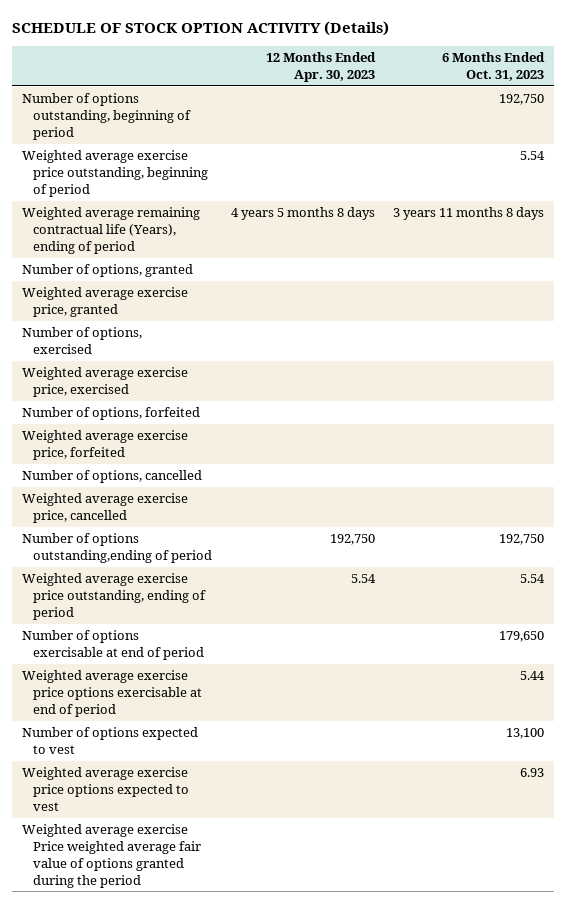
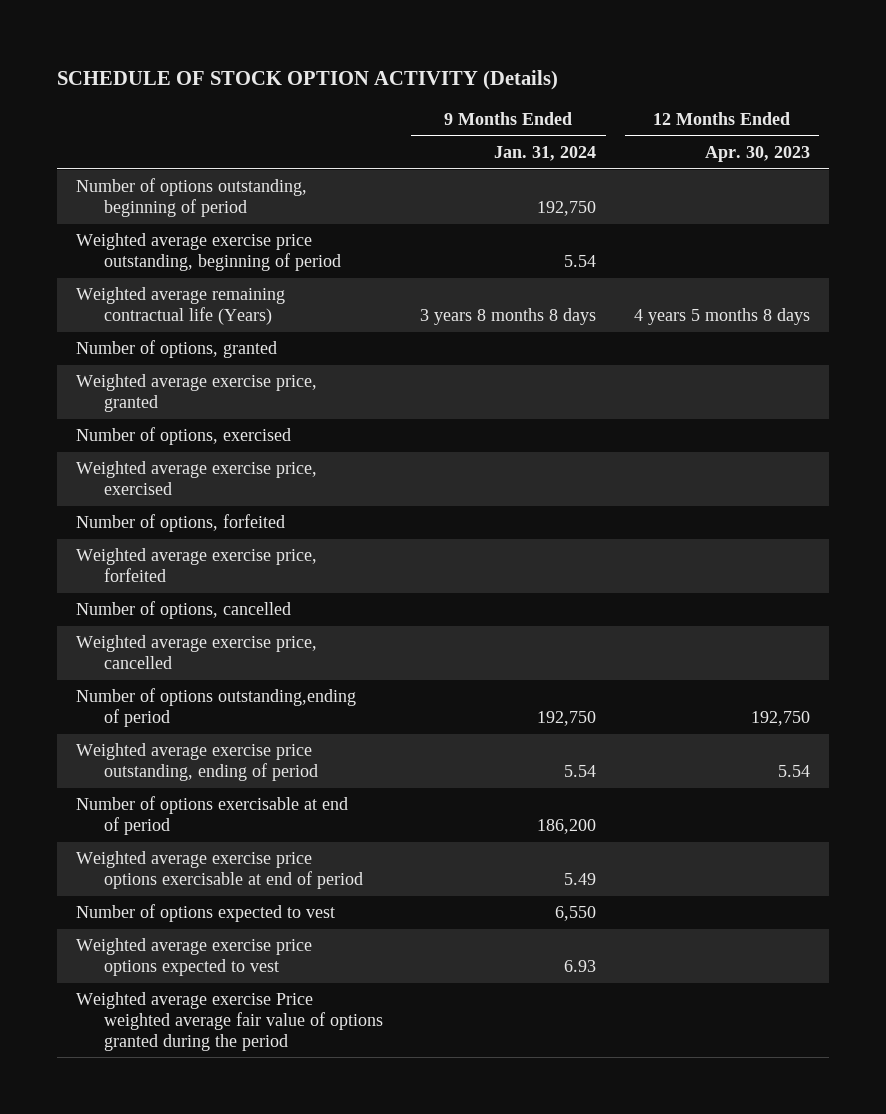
- | 12 Months Ended Apr. 30, 2023 | 6 Months Ended Oct. 31, 2023
+ | 9 Months Ended Jan. 31, 2024 | 12 Months Ended Apr. 30, 2023
- Weighted average remaining contractual life (Years), ending of period | 4 years 5 months 8 days | 3 years 11 months 8 days
+ Weighted average remaining contractual life (Years) | 3 years 8 months 8 days | 4 years 5 months 8 days

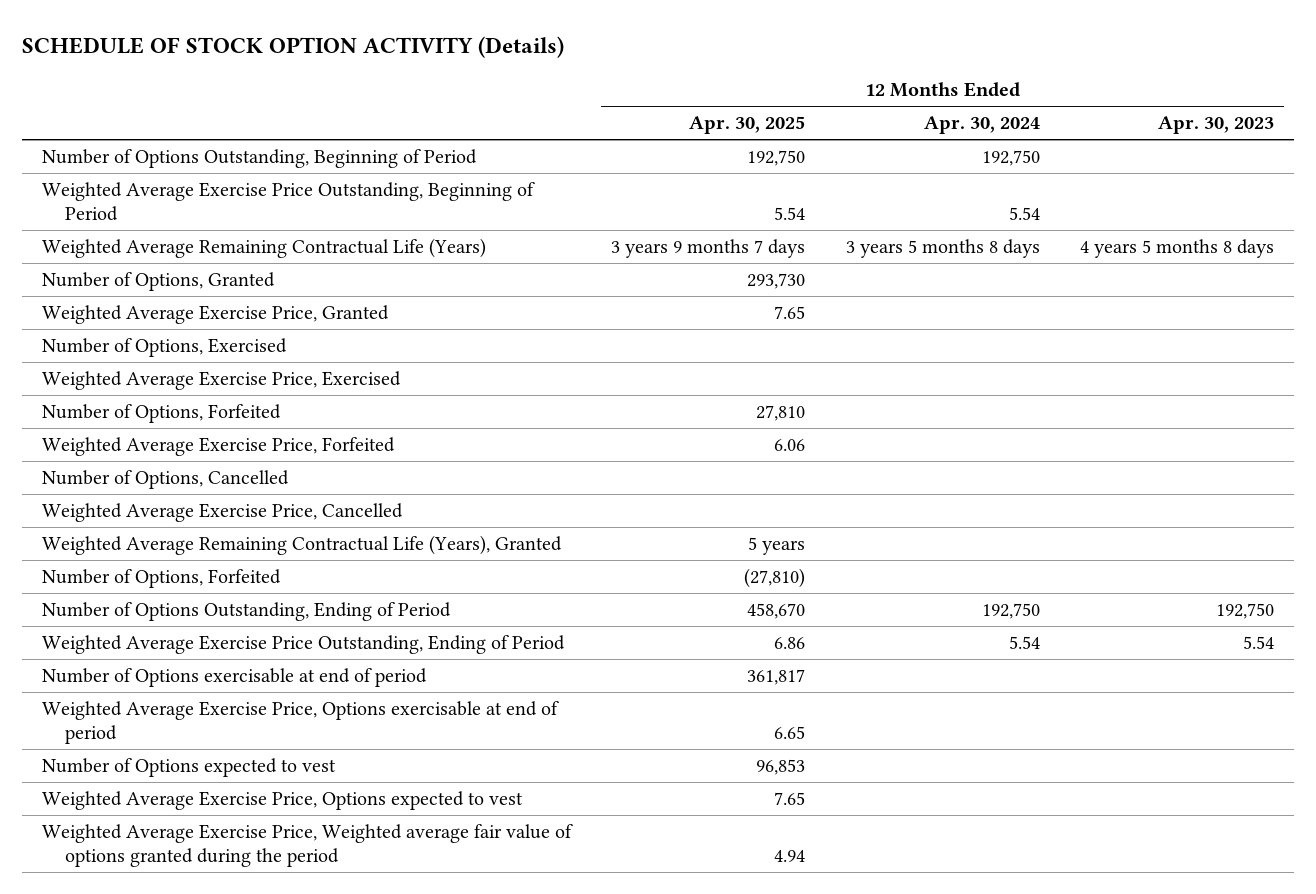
- | 9 Months Ended Jan. 31, 2024 | 12 Months Ended Apr. 30, 2023
+ | 12 Months Ended Apr. 30, 2025 | 12 Months Ended Apr. 30, 2024 | 12 Months Ended Apr. 30, 2023
- Number of options outstanding, beginning of period | 192,750 |
- Weighted average exercise price outstanding, beginning of period | 5.54 |
- Weighted average remaining contractual life (Years) | 3 years 8 months 8 days | 4 years 5 months 8 days
- Number of options, granted
- Weighted average exercise price, granted
- Number of options, exercised
- Weighted average exercise price, exercised
- Number of options, forfeited
- Weighted average exercise price, forfeited
- Number of options, cancelled
- Weighted average exercise price, cancelled
- Number of options outstanding,ending of period | 192,750 | 192,750
- Weighted average exercise price outstanding, ending of period | 5.54 | 5.54
- Number of options exercisable at end of period | 186,200 |
- Weighted average exercise price options exercisable at end of period | 5.49 |
- Number of options expected to vest | 6,550 |
- Weighted average exercise price options expected to vest | 6.93 |
- Weighted average exercise Price weighted average fair value of options granted during the period
+ Number of Options Outstanding, Beginning of Period | 192,750 | 192,750 |
+ Weighted Average Exercise Price Outstanding, Beginning of Period | 5.54 | 5.54 |
+ Weighted Average Remaining Contractual Life (Years) | 3 years 9 months 7 days | 3 years 5 months 8 days | 4 years 5 months 8 days
+ Number of Options, Granted | 293,730 | |
+ Weighted Average Exercise Price, Granted | 7.65 | |
+ Number of Options, Exercised
+ Weighted Average Exercise Price, Exercised
+ Number of Options, Forfeited | 27,810 | |
+ Weighted Average Exercise Price, Forfeited | 6.06 | |
+ Number of Options, Cancelled
+ Weighted Average Exercise Price, Cancelled
+ Weighted Average Remaining Contractual Life (Years), Granted | 5 years | |
+ Number of Options, Forfeited | (27,810) | |
+ Number of Options Outstanding, Ending of Period | 458,670 | 192,750 | 192,750
+ Weighted Average Exercise Price Outstanding, Ending of Period | 6.86 | 5.54 | 5.54
+ Number of Options exercisable at end of period | 361,817 | |
+ Weighted Average Exercise Price, Options exercisable at end of period | 6.65 | |
+ Number of Options expected to vest | 96,853 | |
+ Weighted Average Exercise Price, Options expected to vest | 7.65 | |
+ Weighted Average Exercise Price, Weighted average fair value of options granted during the period | 4.94 | |

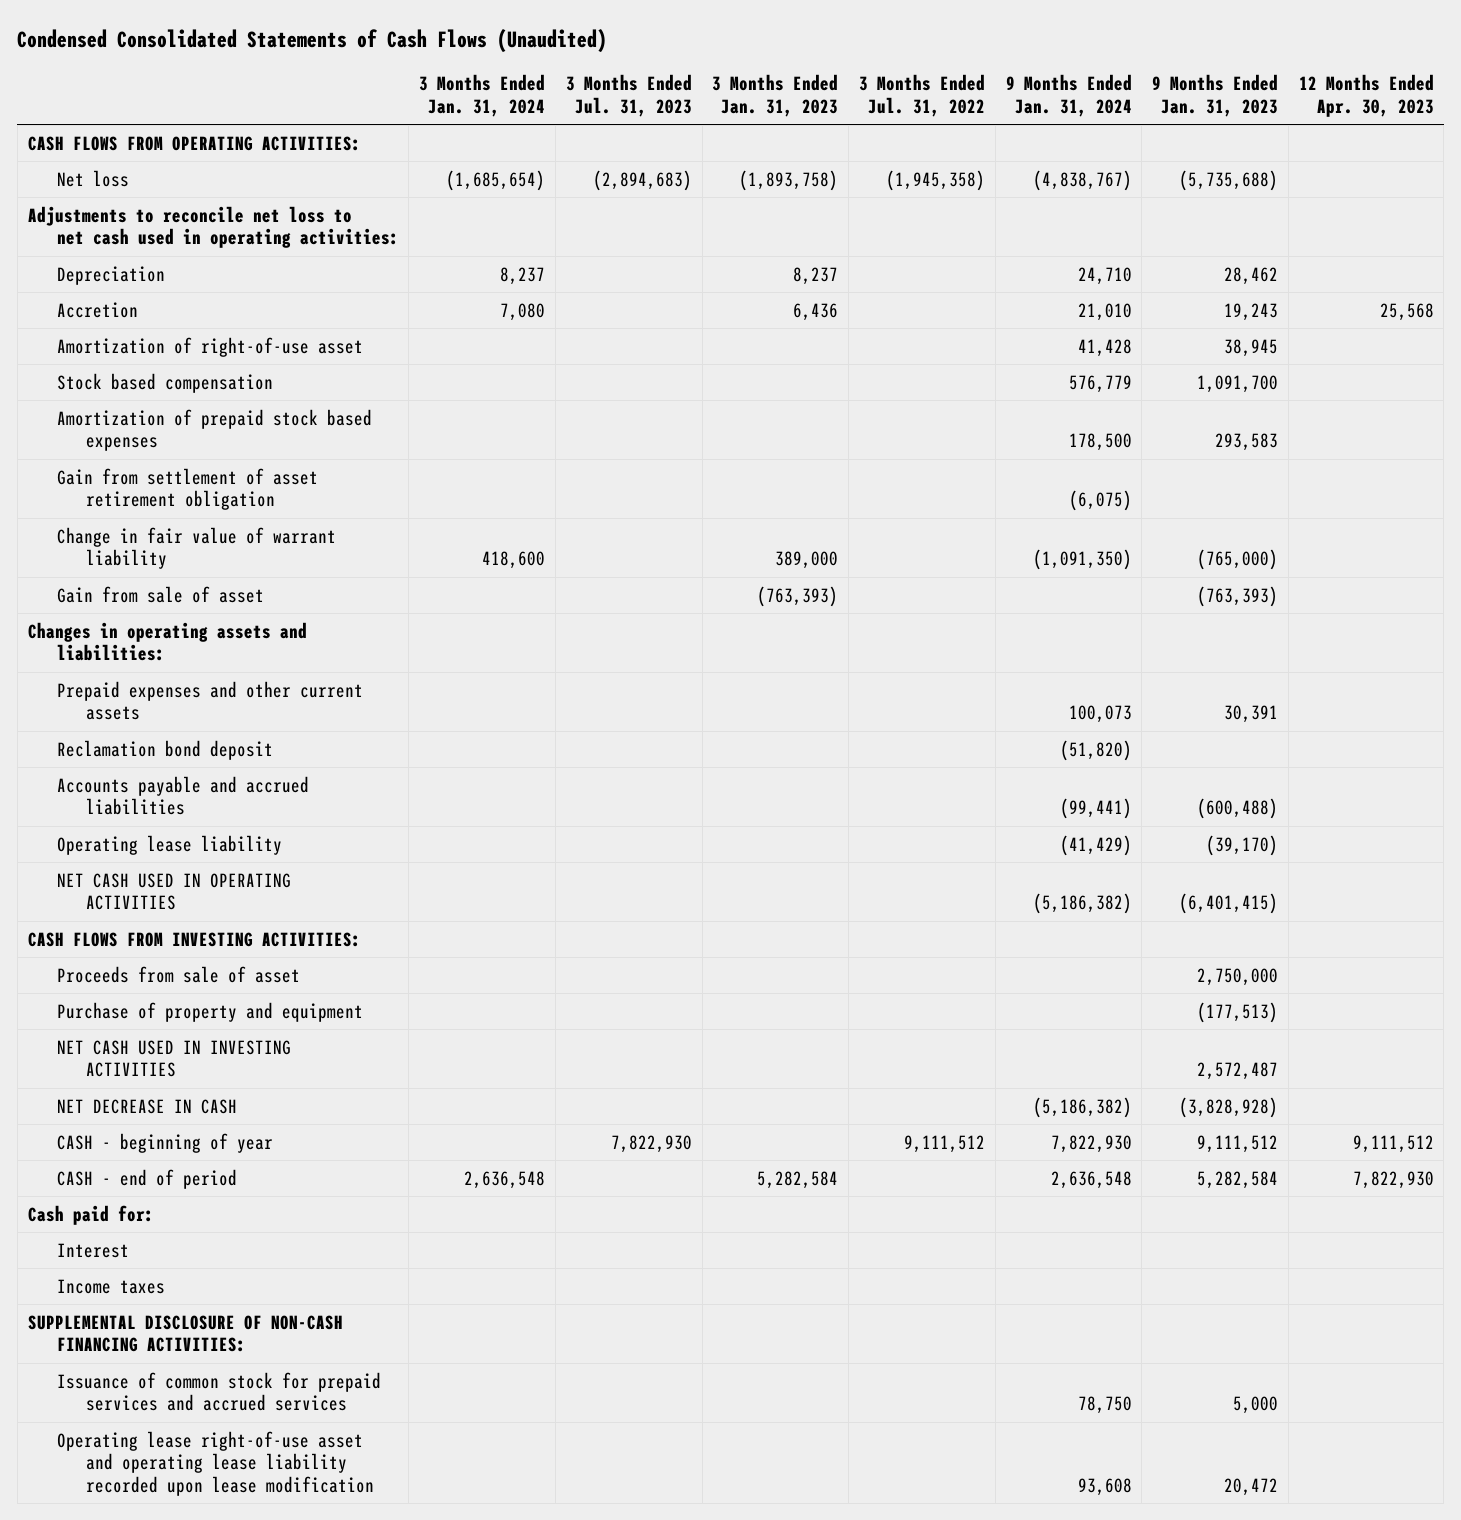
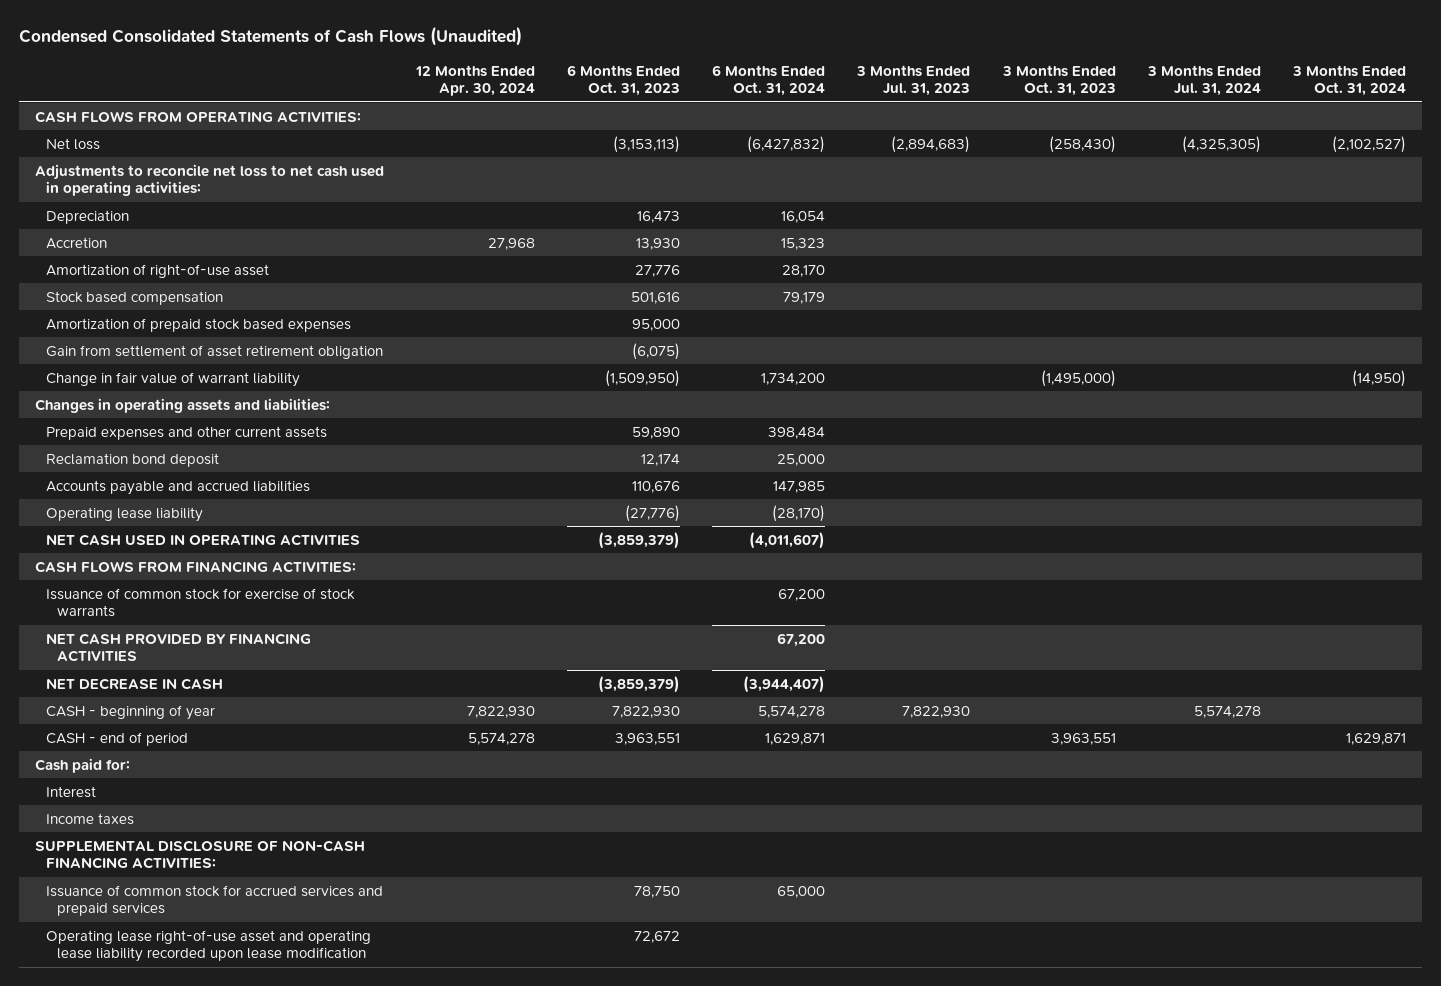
- | 3 Months Ended Jan. 31, 2024 | 3 Months Ended Jul. 31, 2023 | 3 Months Ended Jan. 31, 2023 | 3 Months Ended Jul. 31, 2022 | 9 Months Ended Jan. 31, 2024 | 9 Months Ended Jan. 31, 2023 | 12 Months Ended Apr. 30, 2023
+ | 12 Months Ended Apr. 30, 2024 | 6 Months Ended Oct. 31, 2023 | 6 Months Ended Oct. 31, 2024 | 3 Months Ended Jul. 31, 2023 | 3 Months Ended Oct. 31, 2023 | 3 Months Ended Jul. 31, 2024 | 3 Months Ended Oct. 31, 2024
- Gain from sale of asset | | | (763,393) | | | (763,393) |
- CASH FLOWS FROM INVESTING ACTIVITIES:
- Proceeds from sale of asset | | | | | | 2,750,000 |
- Purchase of property and equipment | | | | | | (177,513) |
- NET CASH USED IN INVESTING ACTIVITIES | | | | | | 2,572,487 |
+ CASH FLOWS FROM FINANCING ACTIVITIES:
+ Issuance of common stock for exercise of stock warrants | | | 67,200 | | | |
+ NET CASH PROVIDED BY FINANCING ACTIVITIES | | | 67,200 | | | |
- Issuance of common stock for prepaid services and accrued services | | | | | 78,750 | 5,000 |
+ Issuance of common stock for accrued services and prepaid services | | 78,750 | 65,000 | | | |

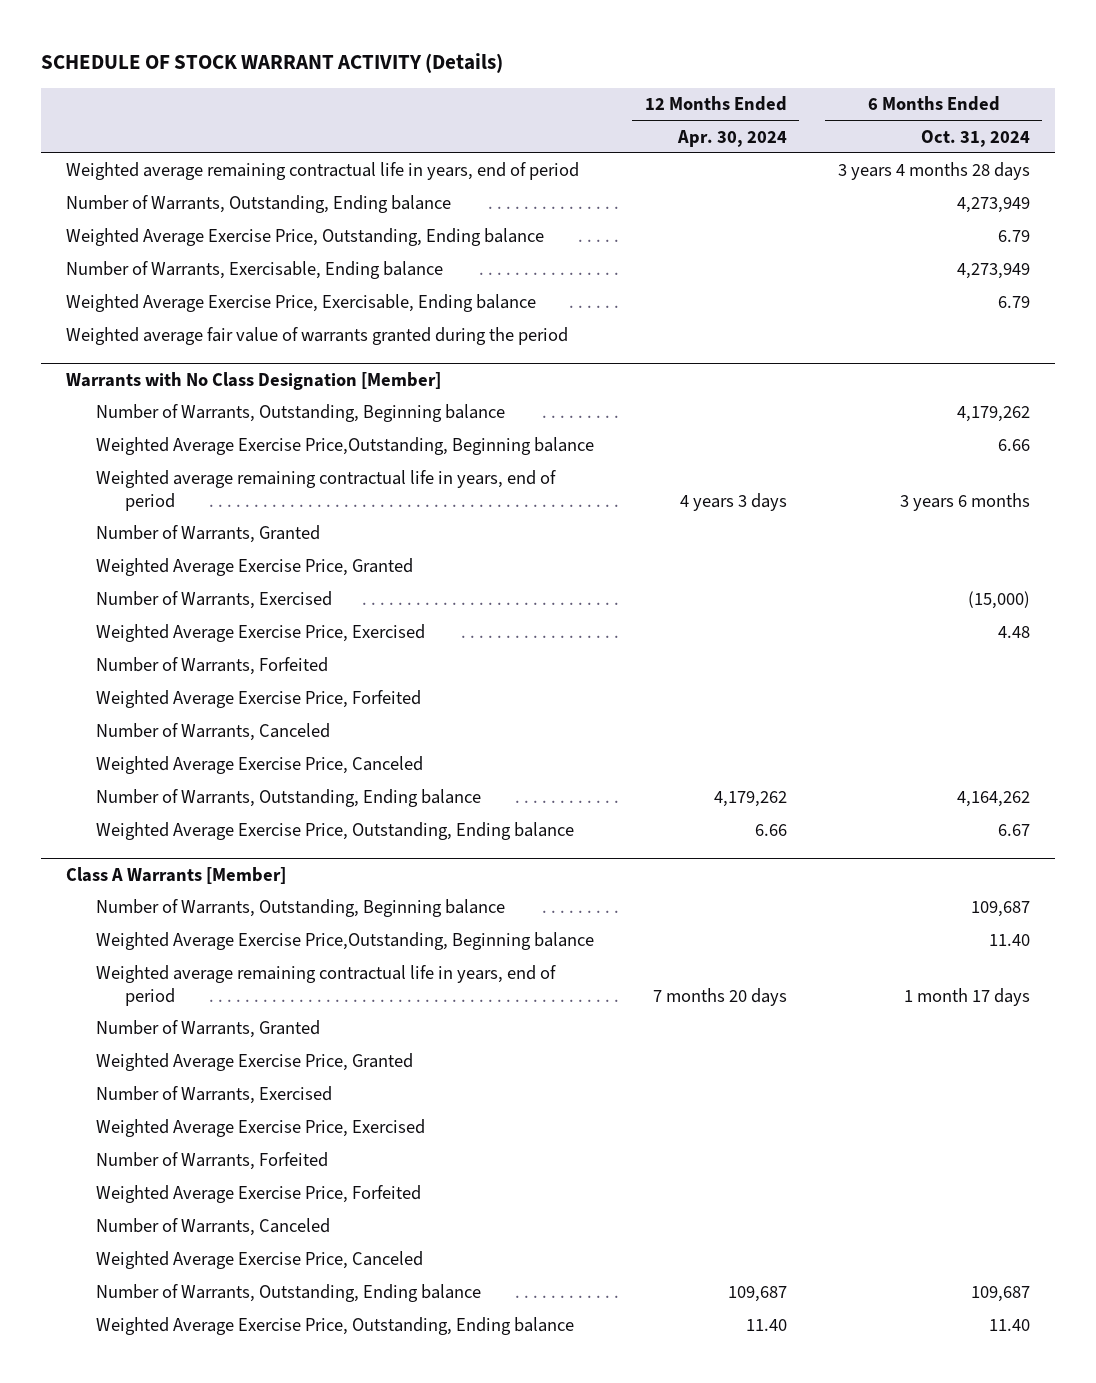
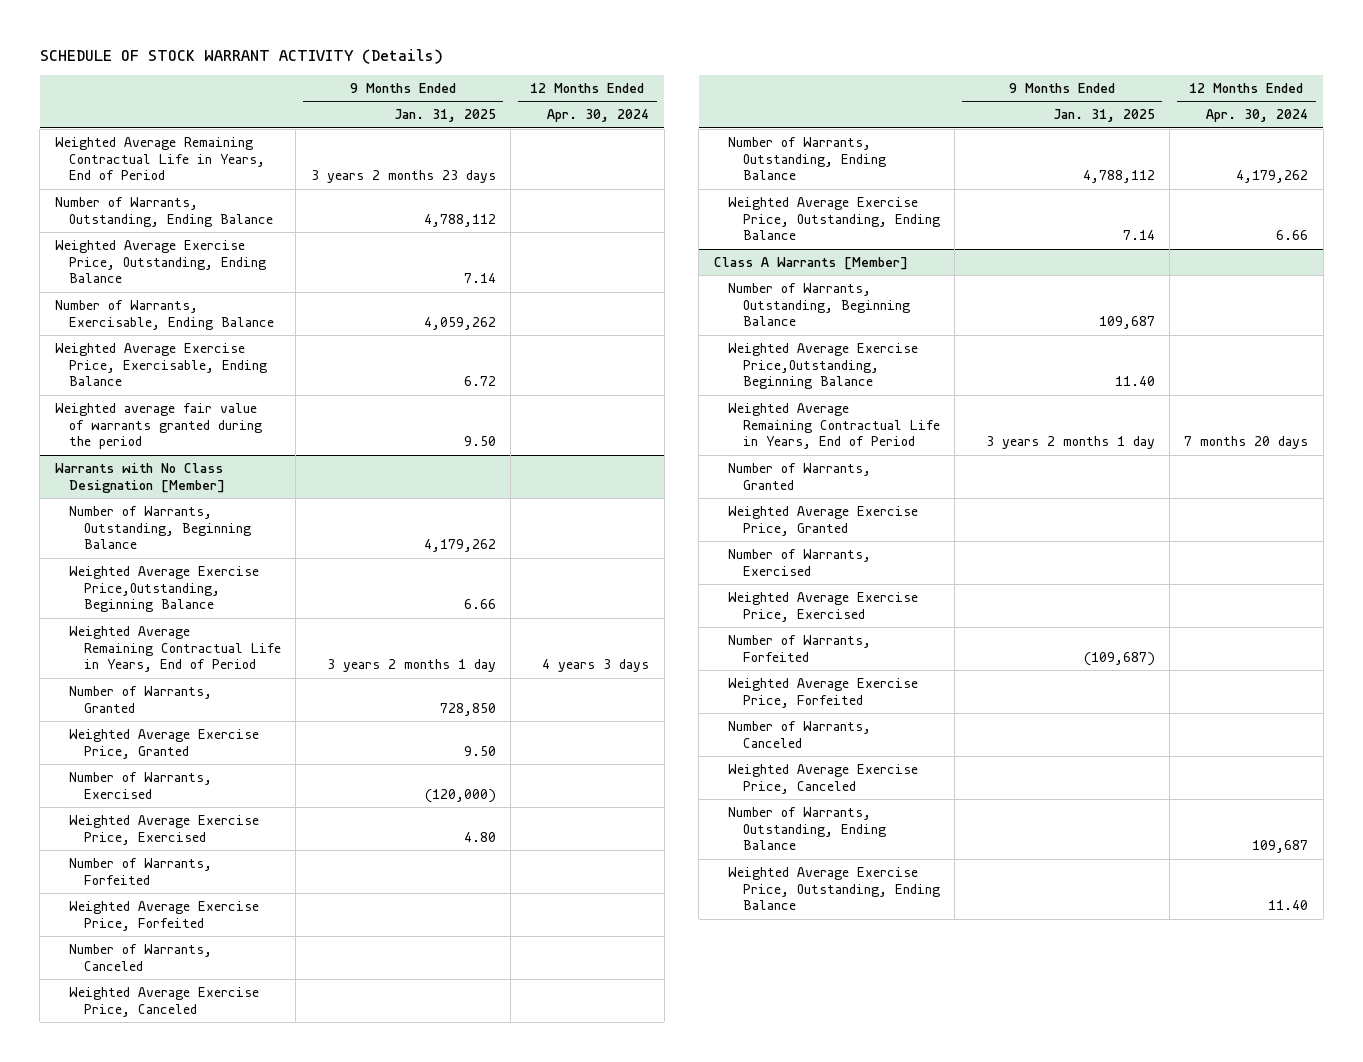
- | 12 Months Ended Apr. 30, 2024 | 6 Months Ended Oct. 31, 2024
+ | 9 Months Ended Jan. 31, 2025 | 12 Months Ended Apr. 30, 2024
- Weighted average remaining contractual life in years, end of period | | 3 years 4 months 28 days
- Number of Warrants, Outstanding, Ending balance | | 4,273,949
- Weighted Average Exercise Price, Outstanding, Ending balance | | 6.79
- Number of Warrants, Exercisable, Ending balance | | 4,273,949
- Weighted Average Exercise Price, Exercisable, Ending balance | | 6.79
+ Weighted Average Remaining Contractual Life in Years, End of Period | 3 years 2 months 23 days |
+ Number of Warrants, Outstanding, Ending Balance | 4,788,112 |
+ Weighted Average Exercise Price, Outstanding, Ending Balance | 7.14 |
+ Number of Warrants, Exercisable, Ending Balance | 4,059,262 |
+ Weighted Average Exercise Price, Exercisable, Ending Balance | 6.72 |
@ Warrants with No Class Designation [Member]
- Number of Warrants, Outstanding, Beginning balance | | 4,179,262
- Weighted Average Exercise Price,Outstanding, Beginning balance | | 6.66
- Weighted average remaining contractual life in years, end of period | 4 years 3 days | 3 years 6 months
+ Number of Warrants, Outstanding, Beginning Balance | 4,179,262 |
+ Weighted Average Exercise Price,Outstanding, Beginning Balance | 6.66 |
+ Weighted Average Remaining Contractual Life in Years, End of Period | 3 years 2 months 1 day | 4 years 3 days
- Number of Warrants, Outstanding, Ending balance | 4,179,262 | 4,164,262
- Weighted Average Exercise Price, Outstanding, Ending balance | 6.66 | 6.67
+ Number of Warrants, Outstanding, Ending Balance | 4,788,112 | 4,179,262
+ Weighted Average Exercise Price, Outstanding, Ending Balance | 7.14 | 6.66
@ Class A Warrants [Member]
- Number of Warrants, Outstanding, Beginning balance | | 109,687
- Weighted Average Exercise Price,Outstanding, Beginning balance | | 11.40
- Weighted average remaining contractual life in years, end of period | 7 months 20 days | 1 month 17 days
+ Number of Warrants, Outstanding, Beginning Balance | 109,687 |
+ Weighted Average Exercise Price,Outstanding, Beginning Balance | 11.40 |
+ Weighted Average Remaining Contractual Life in Years, End of Period | 3 years 2 months 1 day | 7 months 20 days
- Number of Warrants, Outstanding, Ending balance | 109,687 | 109,687
- Weighted Average Exercise Price, Outstanding, Ending balance | 11.40 | 11.40
+ Number of Warrants, Outstanding, Ending Balance | | 109,687
+ Weighted Average Exercise Price, Outstanding, Ending Balance | | 11.40

